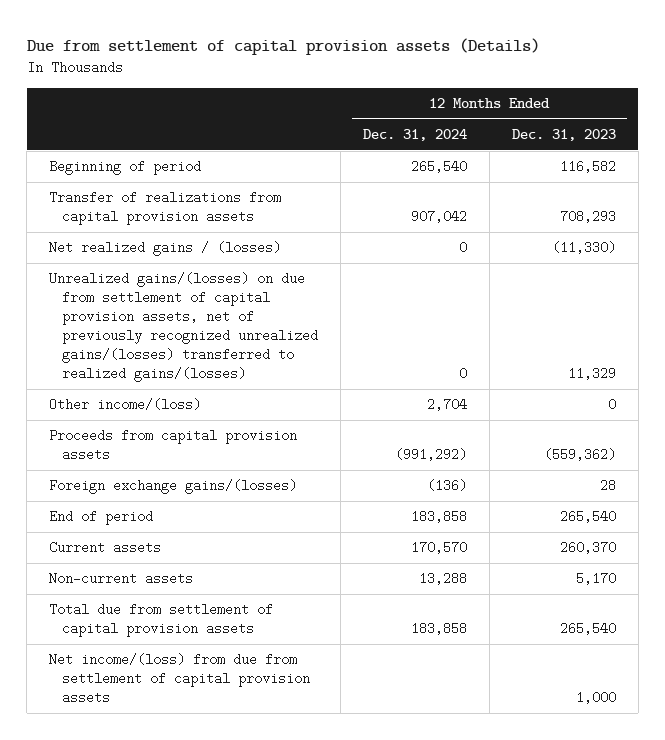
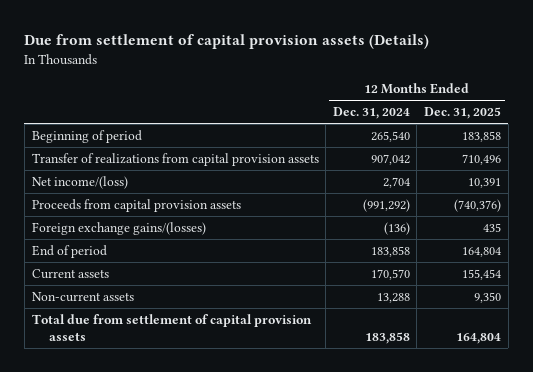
- | 12 Months Ended Dec. 31, 2024 | 12 Months Ended Dec. 31, 2023
+ | 12 Months Ended Dec. 31, 2024 | 12 Months Ended Dec. 31, 2025
- Net realized gains / (losses) | 0 | (11,330)
- Unrealized gains/(losses) on due from settlement of capital provision assets, net of previously recognized unrealized gains/(losses) transferred to realized gains/(losses) | 0 | 11,329
- Other income/(loss) | 2,704 | 0
+ Net income/(loss) | 2,704 | 10,391
- Net income/(loss) from due from settlement of capital provision assets | | 1,000

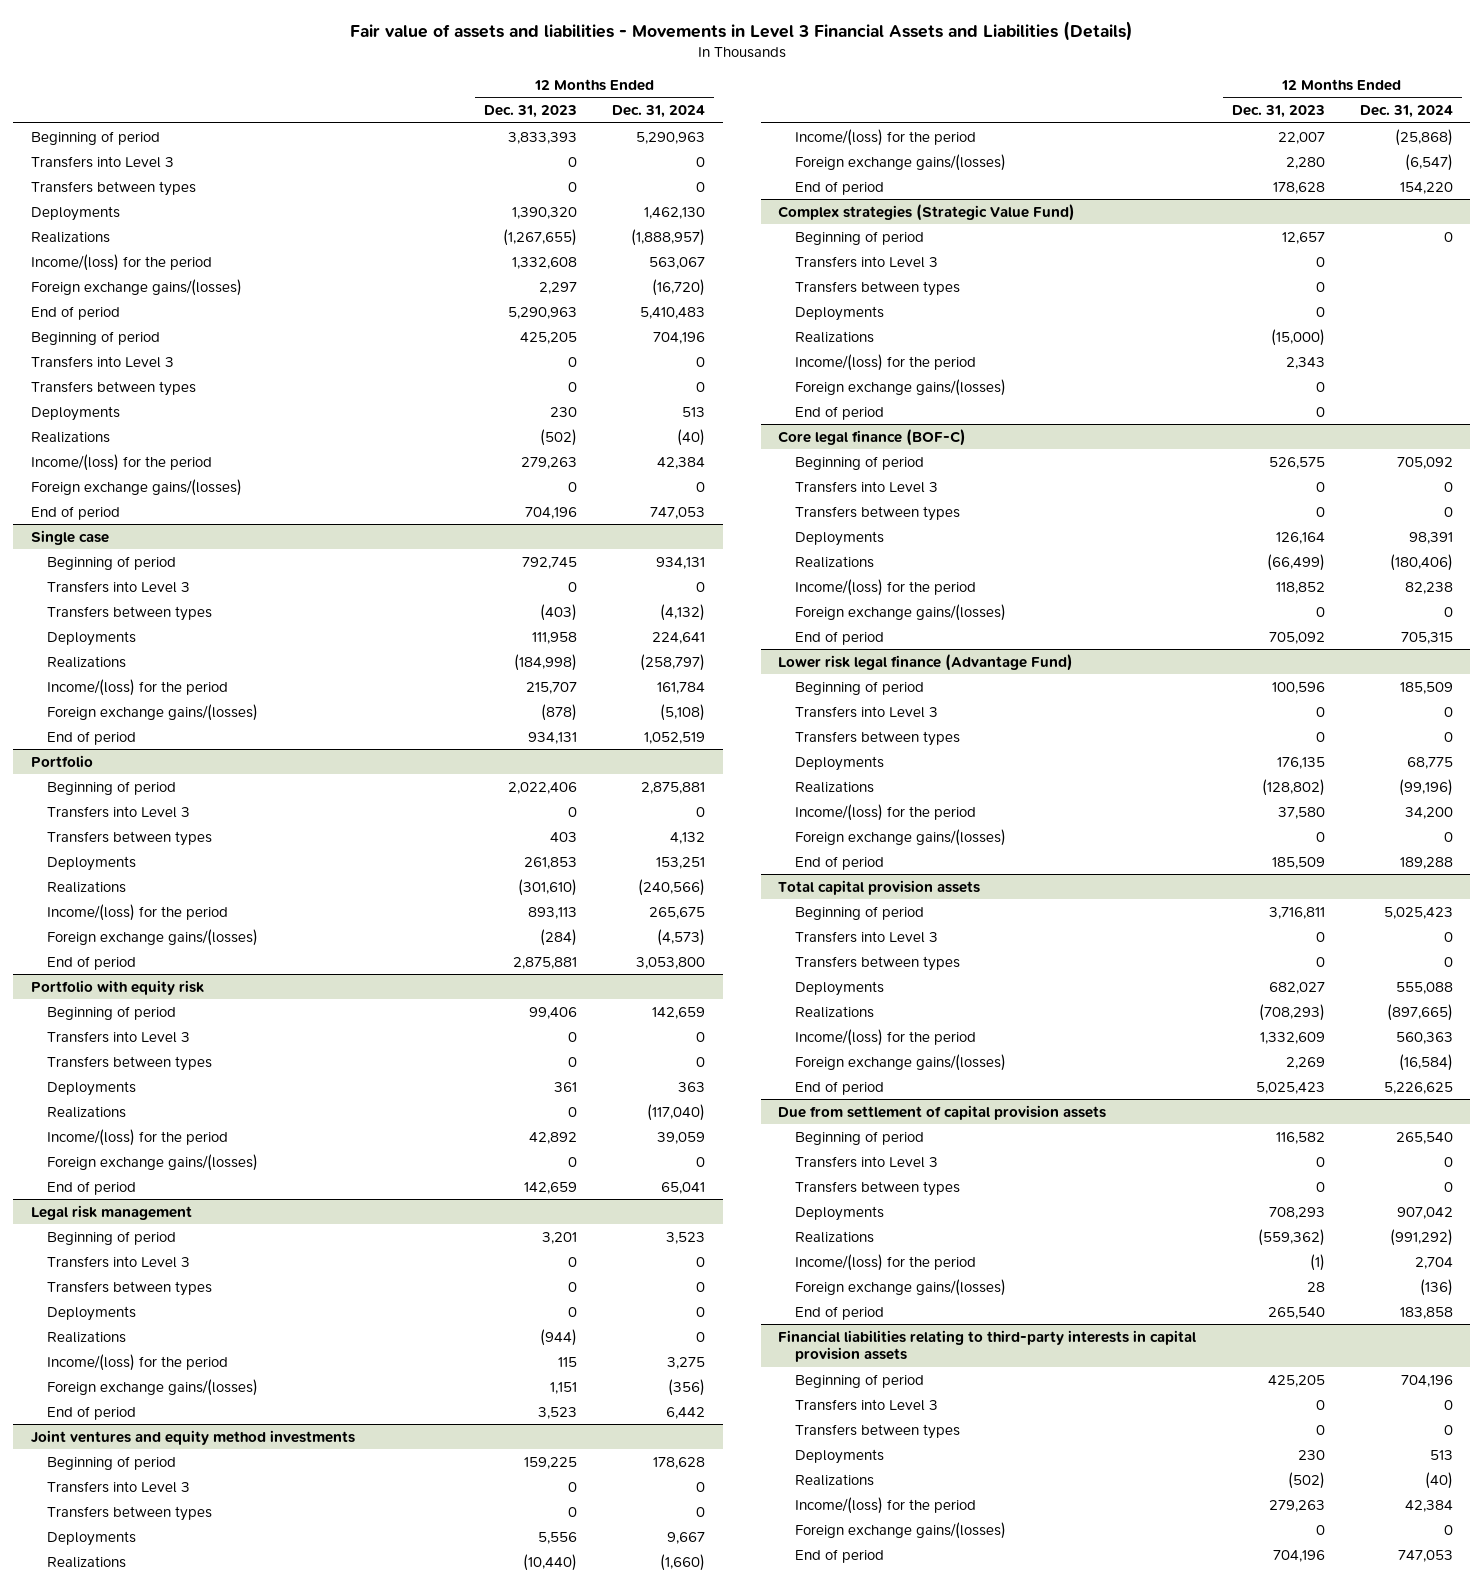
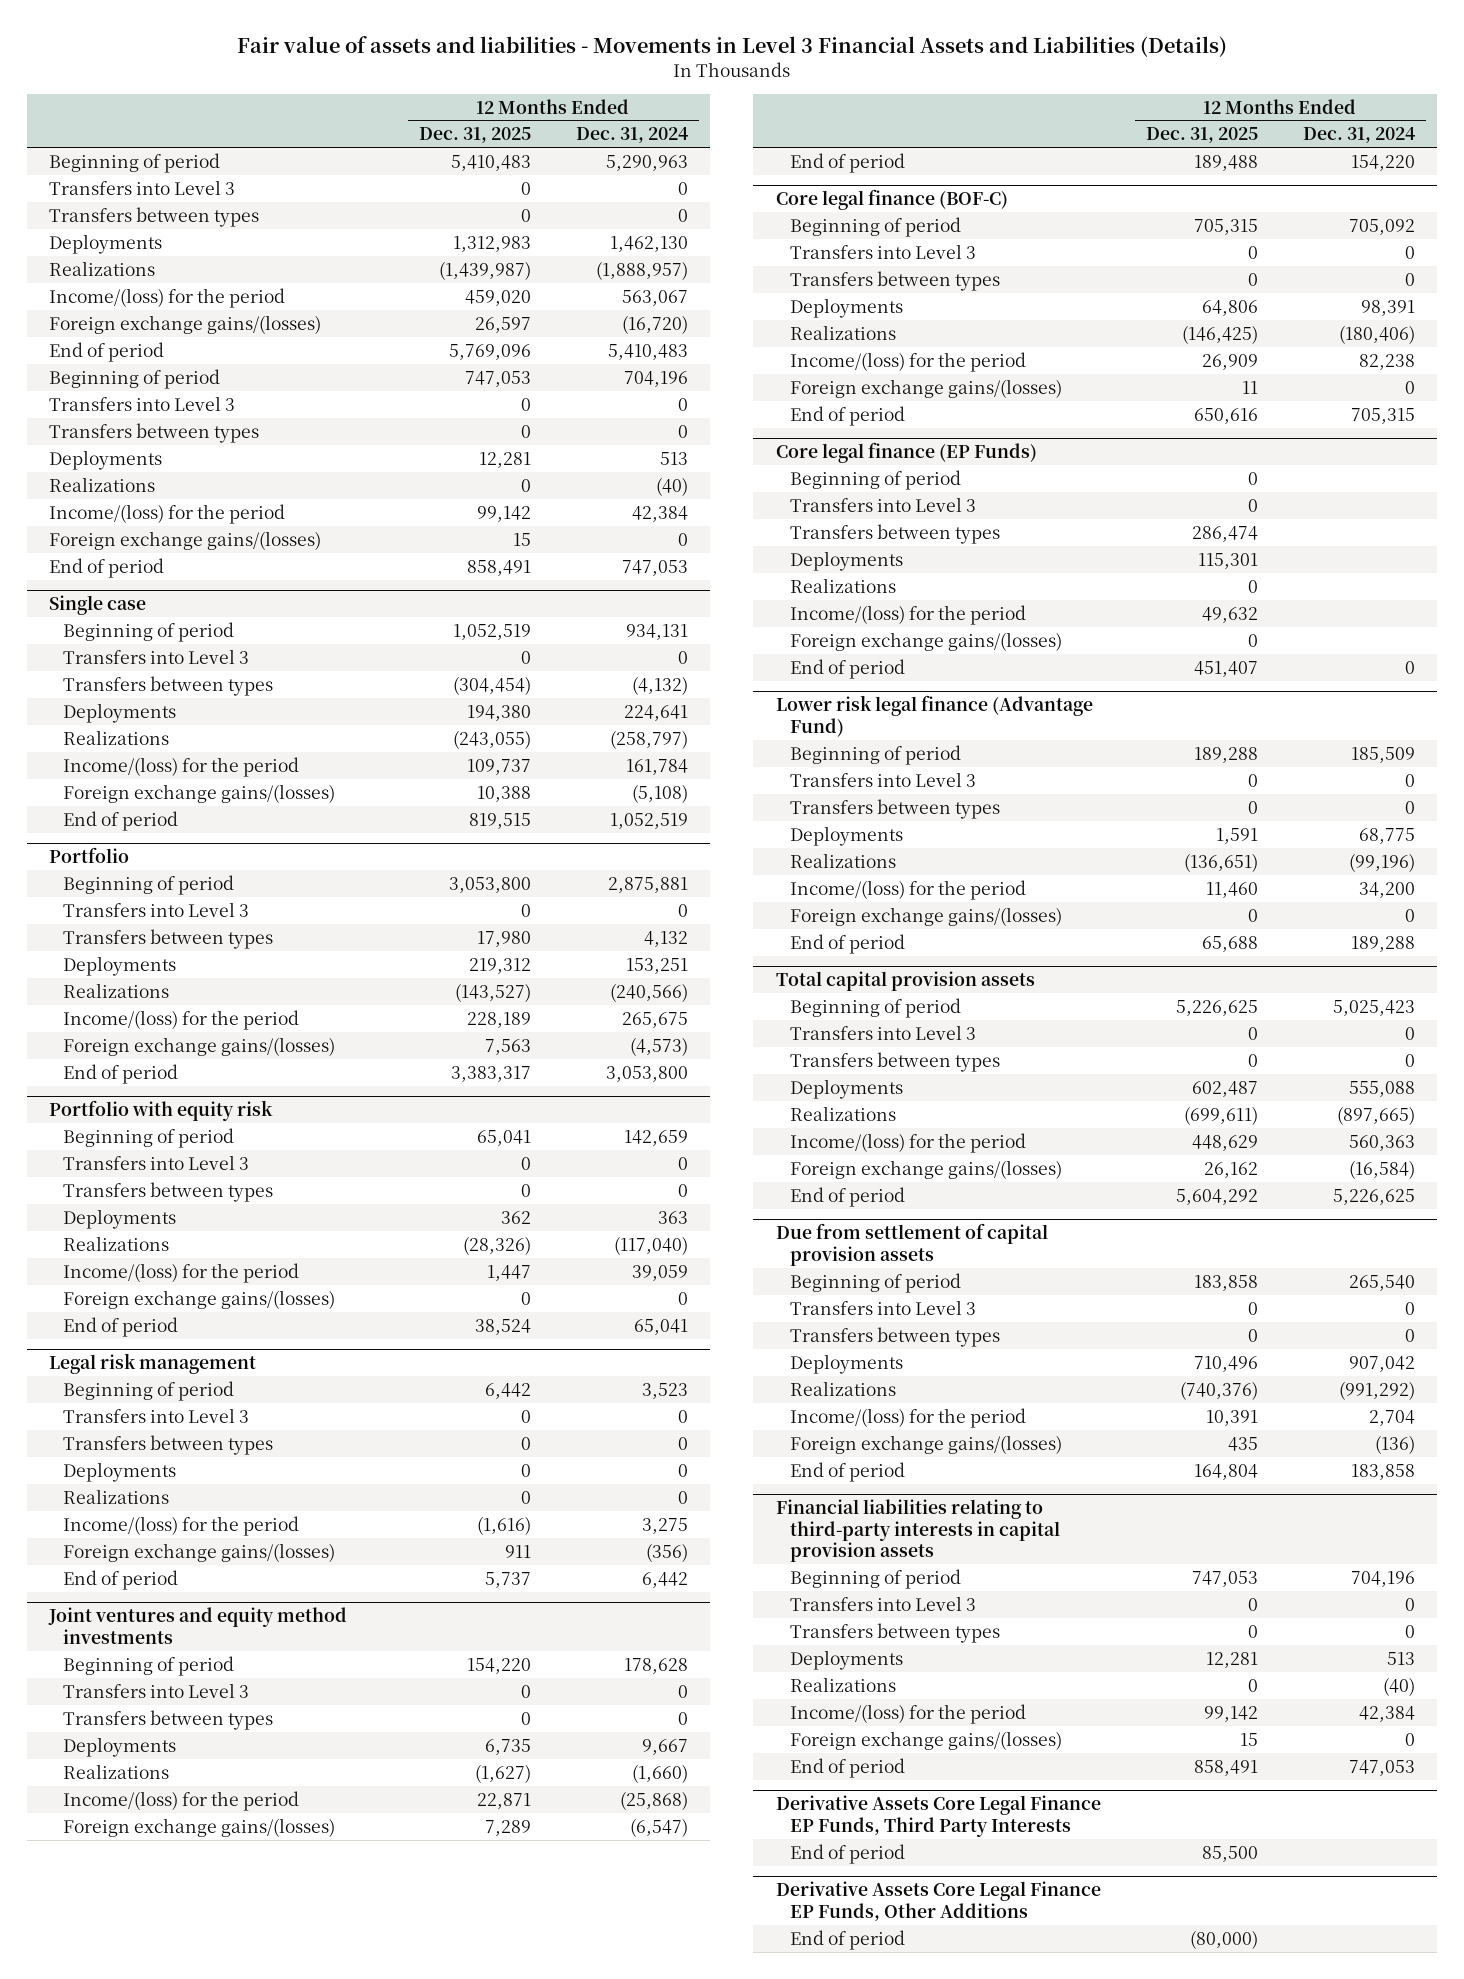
- | 12 Months Ended Dec. 31, 2023 | 12 Months Ended Dec. 31, 2024
+ | 12 Months Ended Dec. 31, 2025 | 12 Months Ended Dec. 31, 2024
- Complex strategies (Strategic Value Fund)
- Beginning of period | 12,657 | 0
- Transfers into Level 3 | 0 |
- Transfers between types | 0 |
- Deployments | 0 |
- Realizations | (15,000) |
- Income/(loss) for the period | 2,343 |
- Foreign exchange gains/(losses) | 0 |
- End of period | 0 |
+ Core legal finance (EP Funds)
+ Beginning of period | 0 |
+ Transfers into Level 3 | 0 |
+ Transfers between types | 286,474 |
+ Deployments | 115,301 |
+ Realizations | 0 |
+ Income/(loss) for the period | 49,632 |
+ Foreign exchange gains/(losses) | 0 |
+ End of period | 451,407 | 0
+ Derivative Assets Core Legal Finance EP Funds, Third Party Interests
+ End of period | 85,500 |
+ Derivative Assets Core Legal Finance EP Funds, Other Additions
+ End of period | (80,000) |

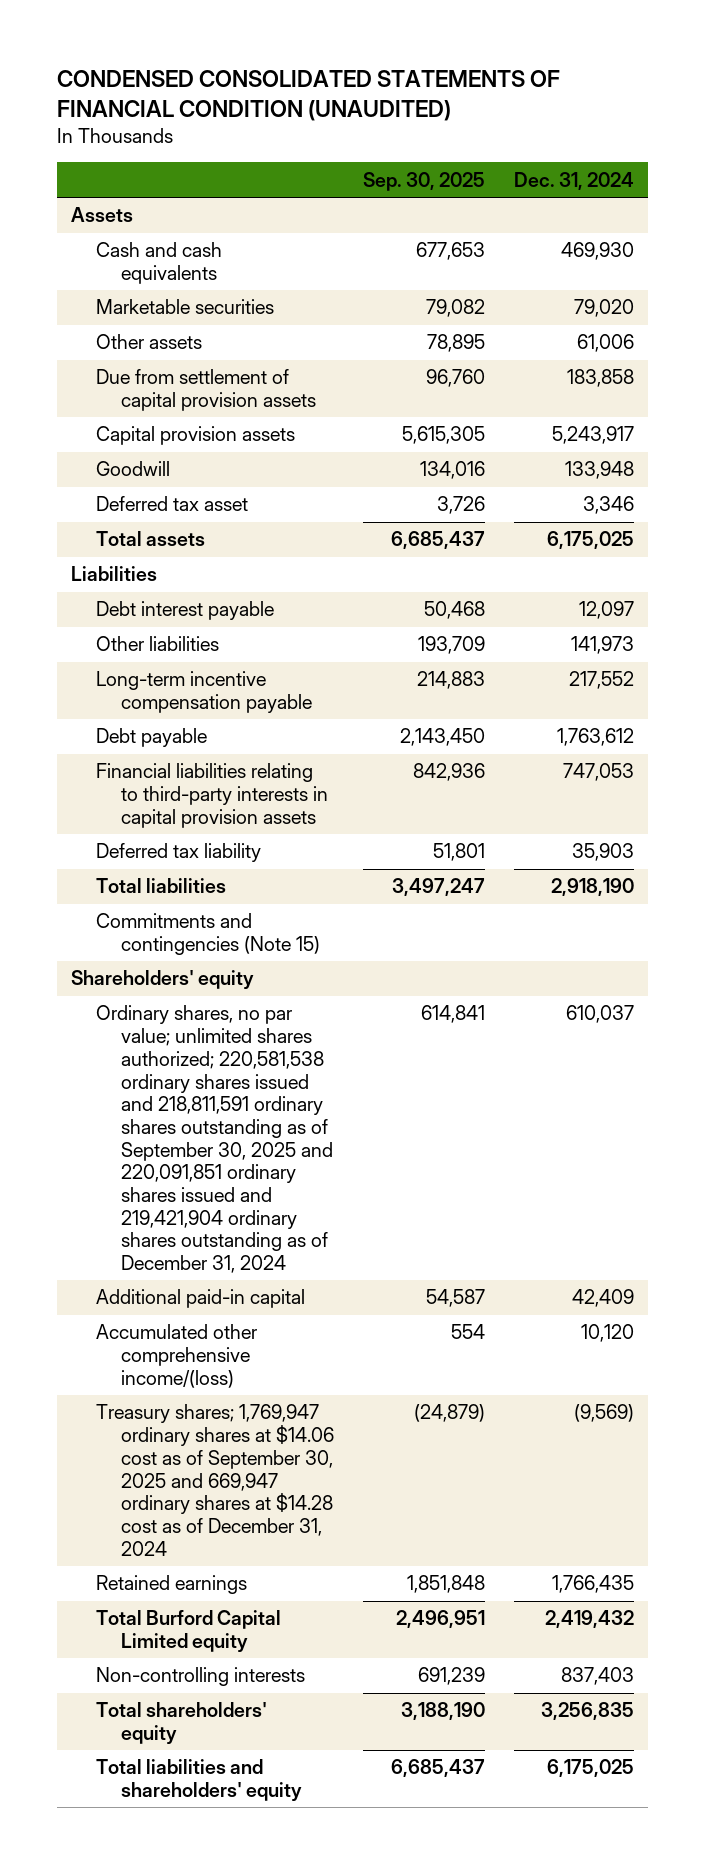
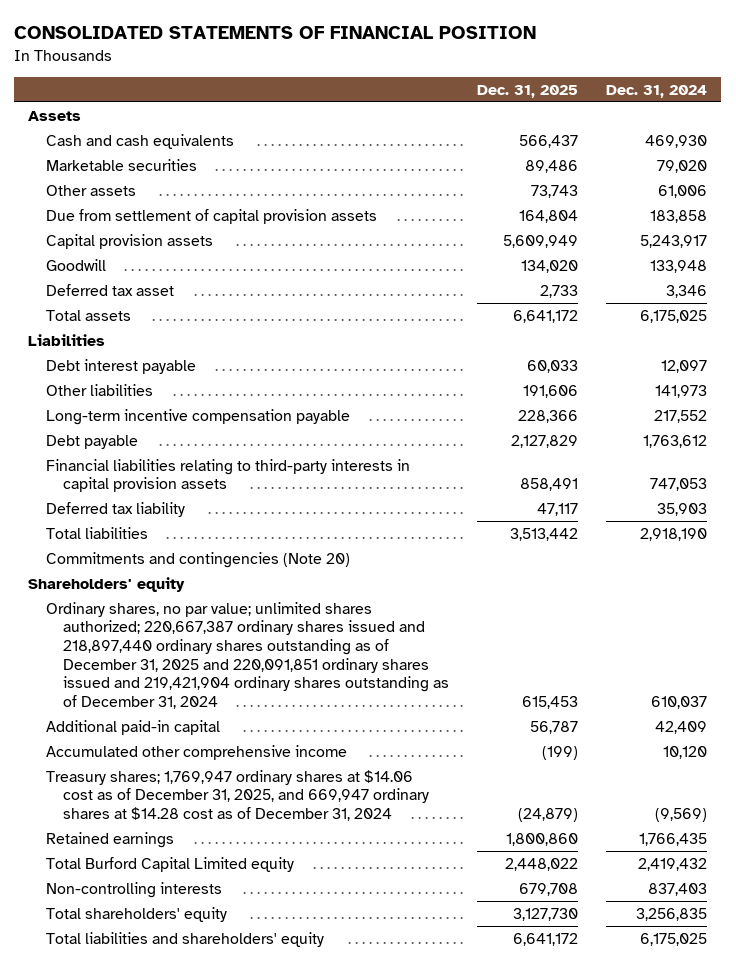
- CONDENSED CONSOLIDATED STATEMENTS OF FINANCIAL CONDITION (UNAUDITED)
+ CONSOLIDATED STATEMENTS OF FINANCIAL POSITION
- | Sep. 30, 2025 | Dec. 31, 2024
+ | Dec. 31, 2025 | Dec. 31, 2024
- Commitments and contingencies (Note 15)
+ Commitments and contingencies (Note 20)
- Ordinary shares, no par value; unlimited shares authorized; 220,581,538 ordinary shares issued and 218,811,591 ordinary shares outstanding as of September 30, 2025 and 220,091,851 ordinary shares issued and 219,421,904 ordinary shares outstanding as of December 31, 2024 | 614,841 | 610,037
+ Ordinary shares, no par value; unlimited shares authorized; 220,667,387 ordinary shares issued and 218,897,440 ordinary shares outstanding as of December 31, 2025 and 220,091,851 ordinary shares issued and 219,421,904 ordinary shares outstanding as of December 31, 2024 | 615,453 | 610,037
- Accumulated other comprehensive income/(loss) | 554 | 10,120
- Treasury shares; 1,769,947 ordinary shares at $14.06 cost as of September 30, 2025 and 669,947 ordinary shares at $14.28 cost as of December 31, 2024 | (24,879) | (9,569)
+ Accumulated other comprehensive income | (199) | 10,120
+ Treasury shares; 1,769,947 ordinary shares at $14.06 cost as of December 31, 2025, and 669,947 ordinary shares at $14.28 cost as of December 31, 2024 | (24,879) | (9,569)

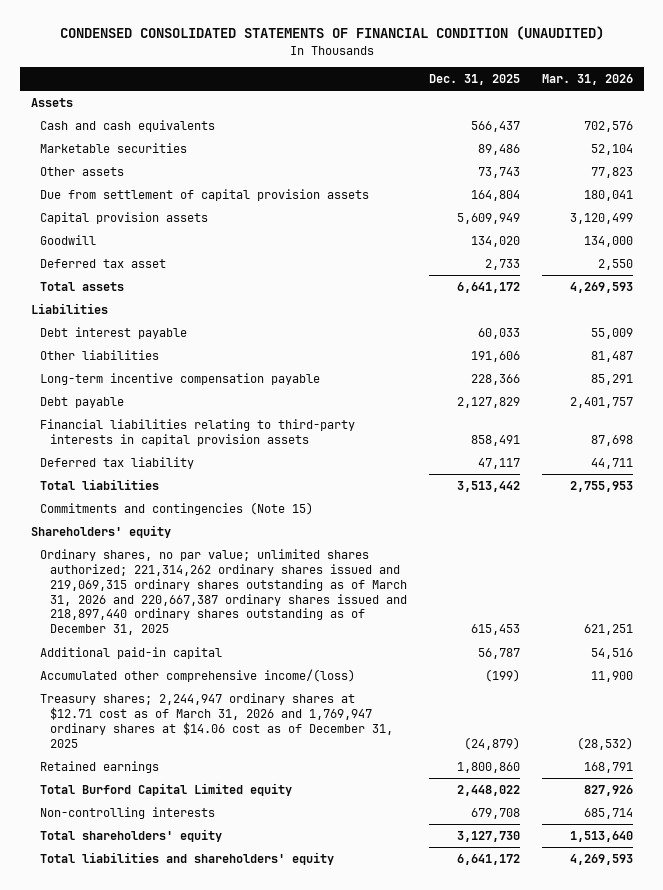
- CONSOLIDATED STATEMENTS OF FINANCIAL POSITION
+ CONDENSED CONSOLIDATED STATEMENTS OF FINANCIAL CONDITION (UNAUDITED)
- | Dec. 31, 2025 | Dec. 31, 2024
+ | Dec. 31, 2025 | Mar. 31, 2026
- Commitments and contingencies (Note 20)
+ Commitments and contingencies (Note 15)
- Ordinary shares, no par value; unlimited shares authorized; 220,667,387 ordinary shares issued and 218,897,440 ordinary shares outstanding as of December 31, 2025 and 220,091,851 ordinary shares issued and 219,421,904 ordinary shares outstanding as of December 31, 2024 | 615,453 | 610,037
+ Ordinary shares, no par value; unlimited shares authorized; 221,314,262 ordinary shares issued and 219,069,315 ordinary shares outstanding as of March 31, 2026 and 220,667,387 ordinary shares issued and 218,897,440 ordinary shares outstanding as of December 31, 2025 | 615,453 | 621,251
- Accumulated other comprehensive income | (199) | 10,120
- Treasury shares; 1,769,947 ordinary shares at $14.06 cost as of December 31, 2025, and 669,947 ordinary shares at $14.28 cost as of December 31, 2024 | (24,879) | (9,569)
+ Accumulated other comprehensive income/(loss) | (199) | 11,900
+ Treasury shares; 2,244,947 ordinary shares at $12.71 cost as of March 31, 2026 and 1,769,947 ordinary shares at $14.06 cost as of December 31, 2025 | (24,879) | (28,532)

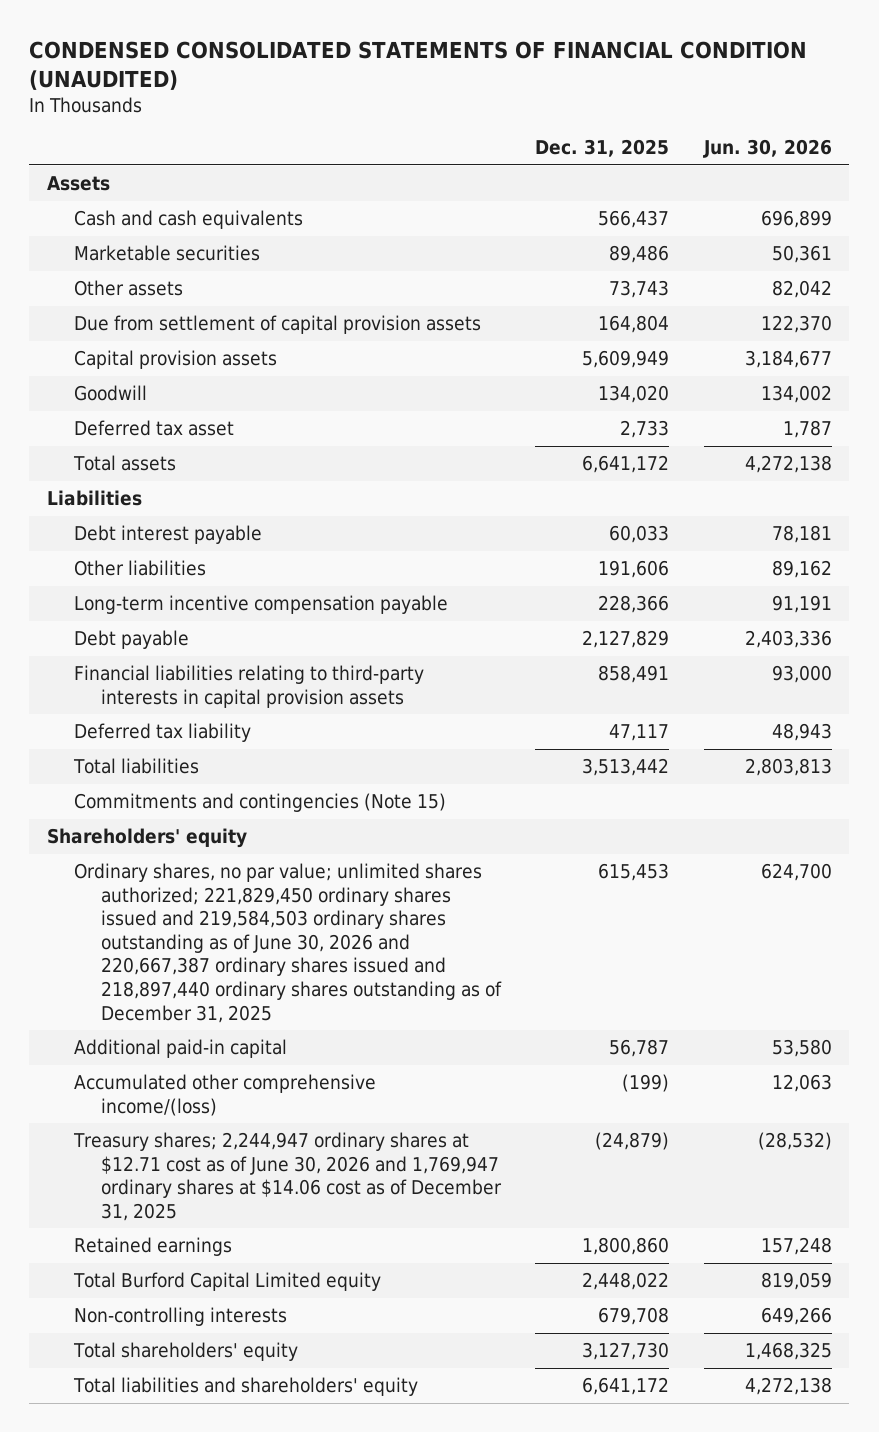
- | Dec. 31, 2025 | Mar. 31, 2026
+ | Dec. 31, 2025 | Jun. 30, 2026
- Ordinary shares, no par value; unlimited shares authorized; 221,314,262 ordinary shares issued and 219,069,315 ordinary shares outstanding as of March 31, 2026 and 220,667,387 ordinary shares issued and 218,897,440 ordinary shares outstanding as of December 31, 2025 | 615,453 | 621,251
+ Ordinary shares, no par value; unlimited shares authorized; 221,829,450 ordinary shares issued and 219,584,503 ordinary shares outstanding as of June 30, 2026 and 220,667,387 ordinary shares issued and 218,897,440 ordinary shares outstanding as of December 31, 2025 | 615,453 | 624,700
- Treasury shares; 2,244,947 ordinary shares at $12.71 cost as of March 31, 2026 and 1,769,947 ordinary shares at $14.06 cost as of December 31, 2025 | (24,879) | (28,532)
+ Treasury shares; 2,244,947 ordinary shares at $12.71 cost as of June 30, 2026 and 1,769,947 ordinary shares at $14.06 cost as of December 31, 2025 | (24,879) | (28,532)

